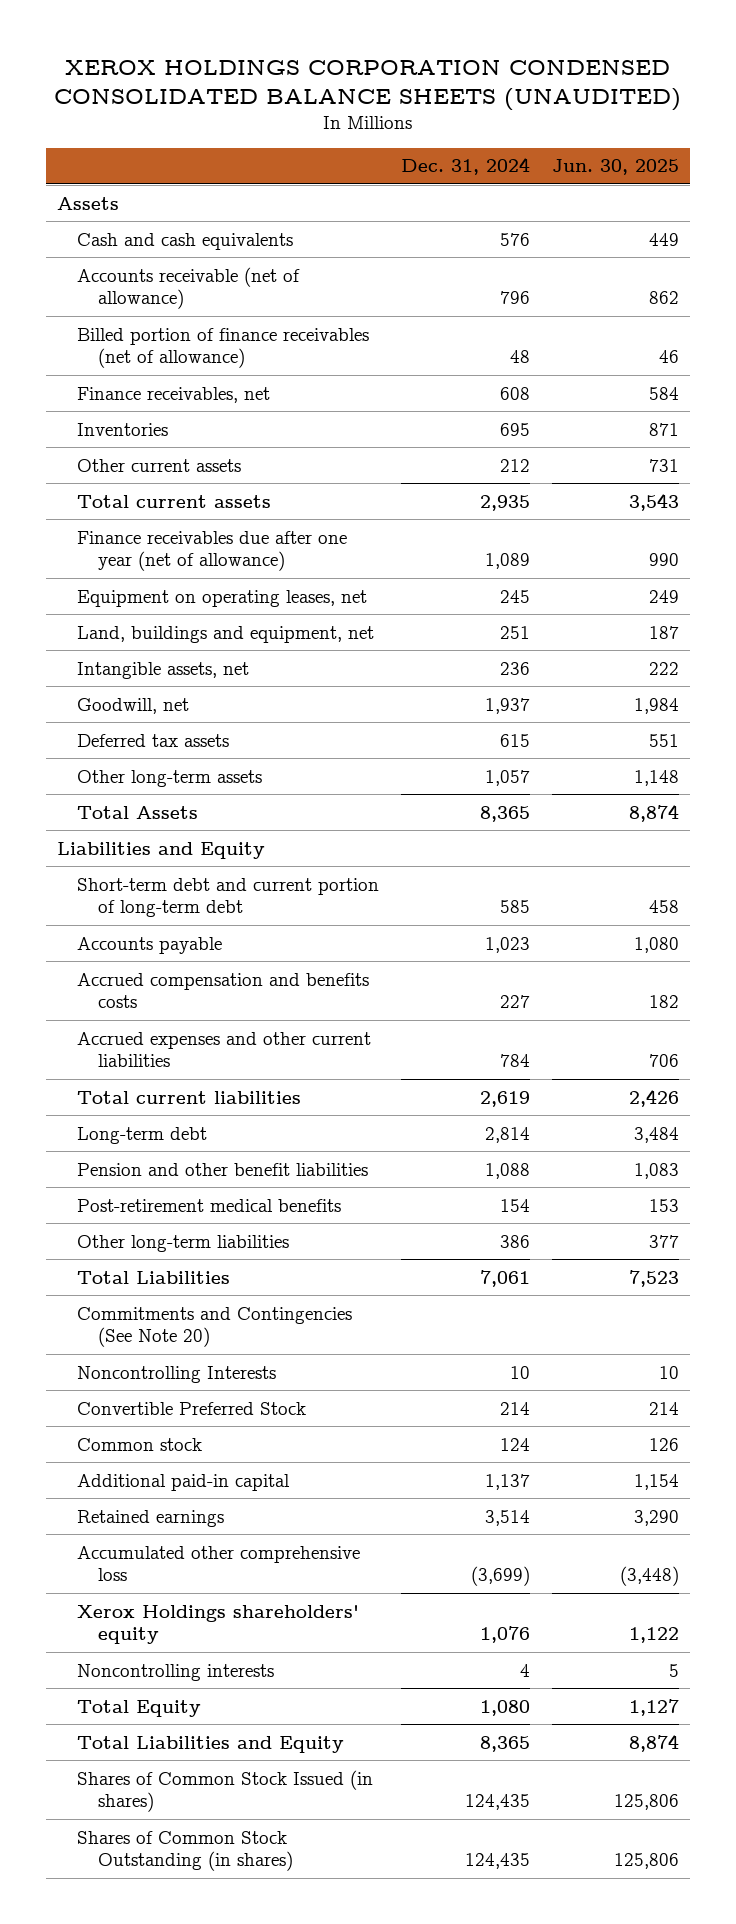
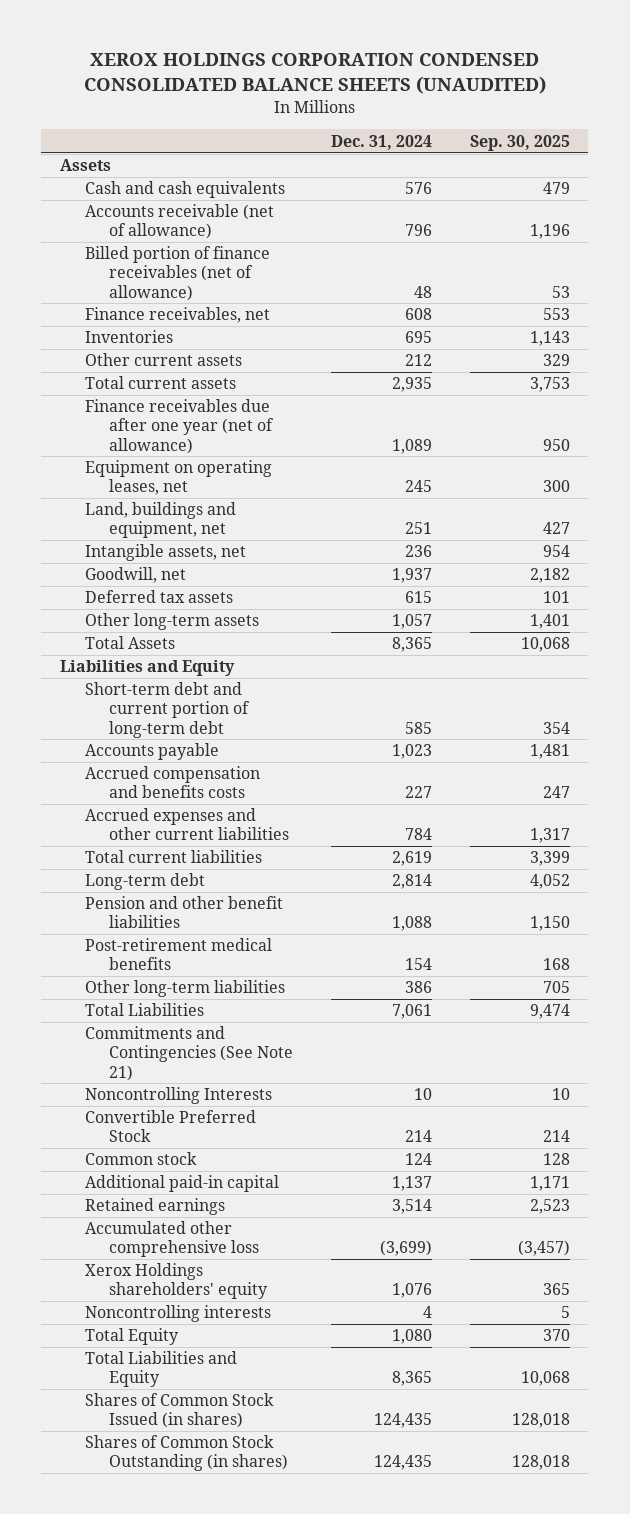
- | Dec. 31, 2024 | Jun. 30, 2025
+ | Dec. 31, 2024 | Sep. 30, 2025
- Commitments and Contingencies (See Note 20)
+ Commitments and Contingencies (See Note 21)

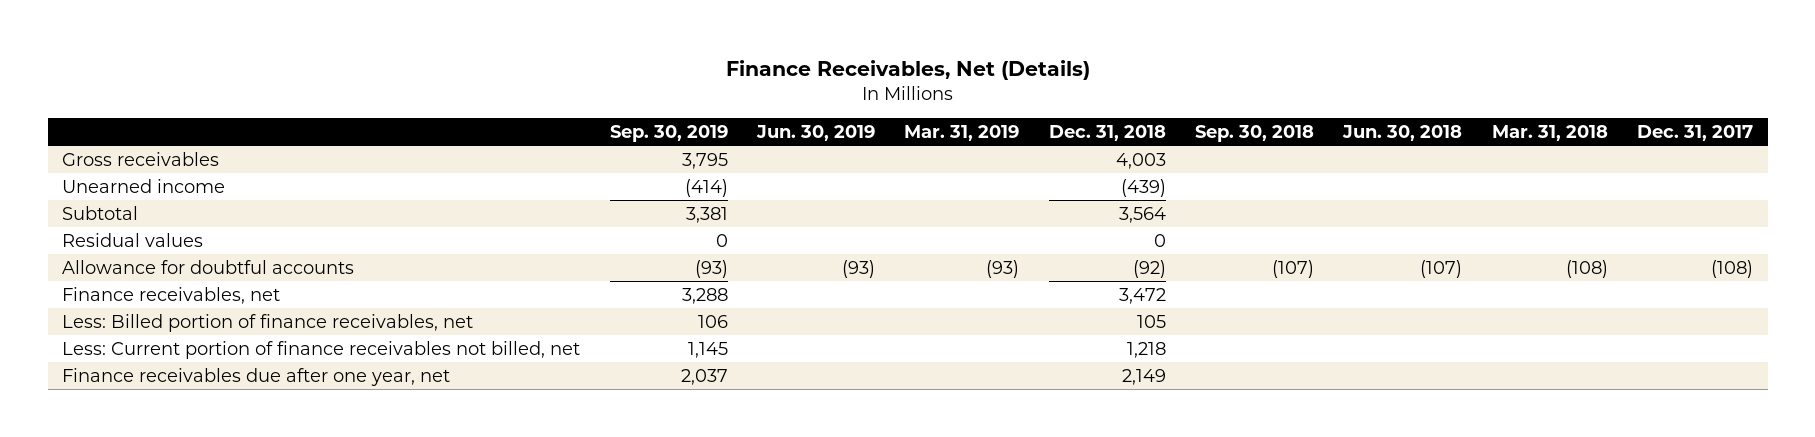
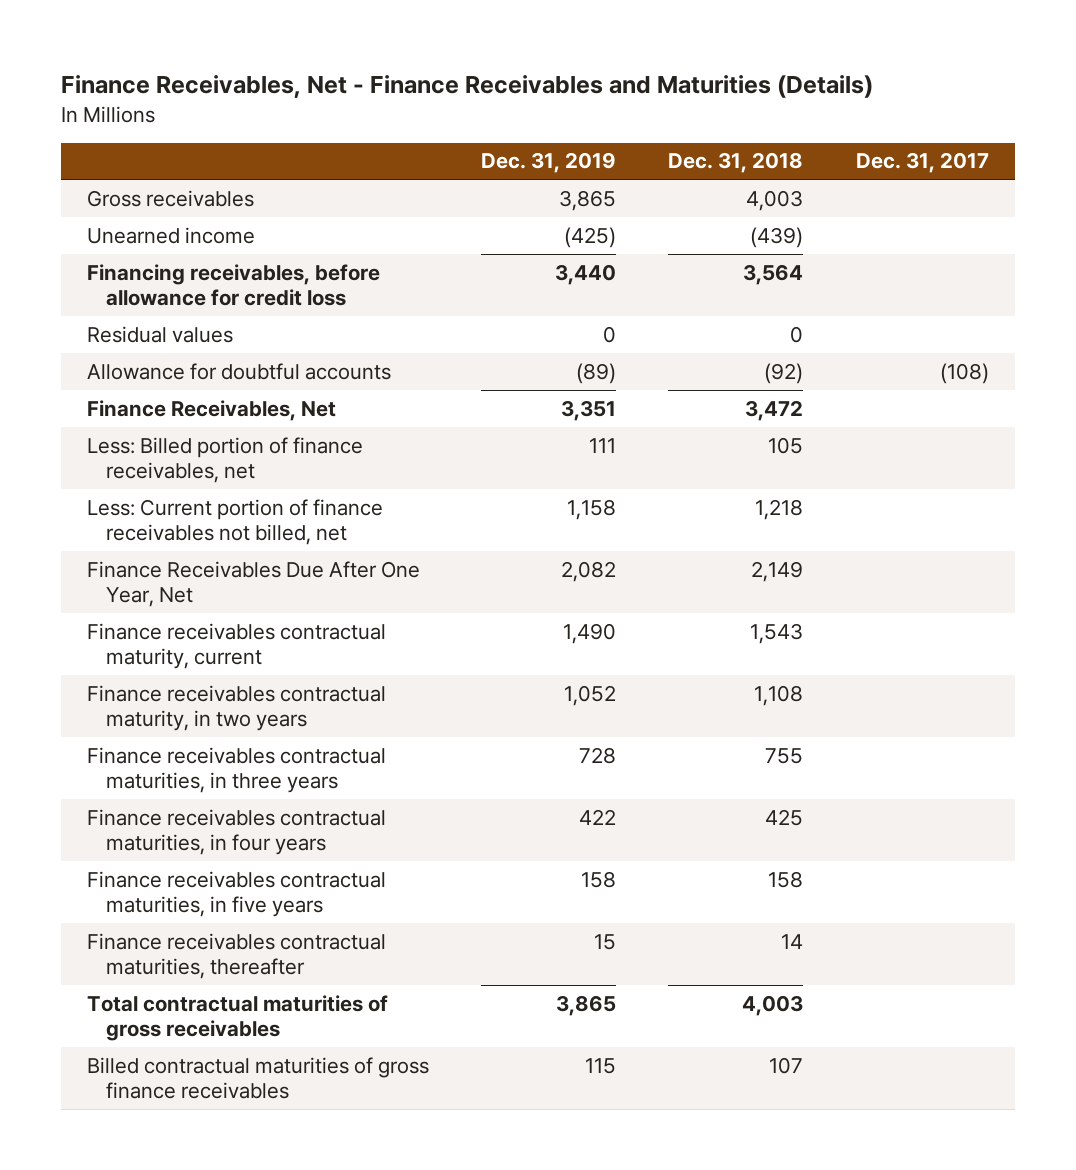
- Finance Receivables, Net (Details)
+ Finance Receivables, Net - Finance Receivables and Maturities (Details)
- | Sep. 30, 2019 | Jun. 30, 2019 | Mar. 31, 2019 | Dec. 31, 2018 | Sep. 30, 2018 | Jun. 30, 2018 | Mar. 31, 2018 | Dec. 31, 2017
+ | Dec. 31, 2019 | Dec. 31, 2018 | Dec. 31, 2017
- Subtotal | 3,381 | | | 3,564 | | | |
+ Financing receivables, before allowance for credit loss | 3,440 | 3,564 |
- Finance receivables, net | 3,288 | | | 3,472 | | | |
+ Finance Receivables, Net | 3,351 | 3,472 |
- Finance receivables due after one year, net | 2,037 | | | 2,149 | | | |
+ Finance Receivables Due After One Year, Net | 2,082 | 2,149 |
+ Finance receivables contractual maturity, current | 1,490 | 1,543 |
+ Finance receivables contractual maturity, in two years | 1,052 | 1,108 |
+ Finance receivables contractual maturities, in three years | 728 | 755 |
+ Finance receivables contractual maturities, in four years | 422 | 425 |
+ Finance receivables contractual maturities, in five years | 158 | 158 |
+ Finance receivables contractual maturities, thereafter | 15 | 14 |
+ Total contractual maturities of gross receivables | 3,865 | 4,003 |
+ Billed contractual maturities of gross finance receivables | 115 | 107 |

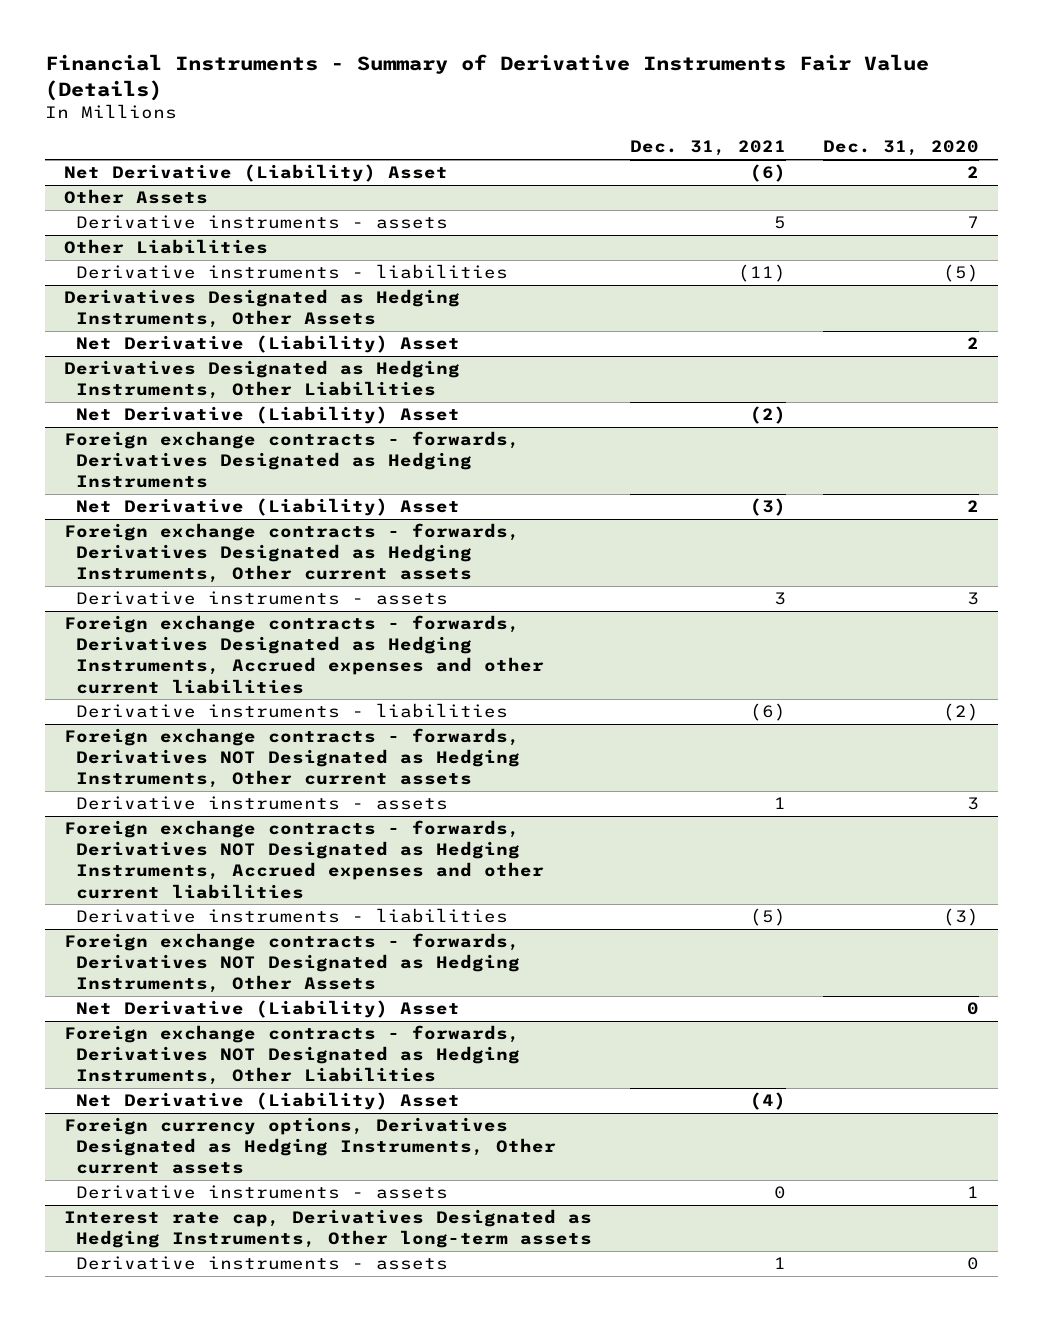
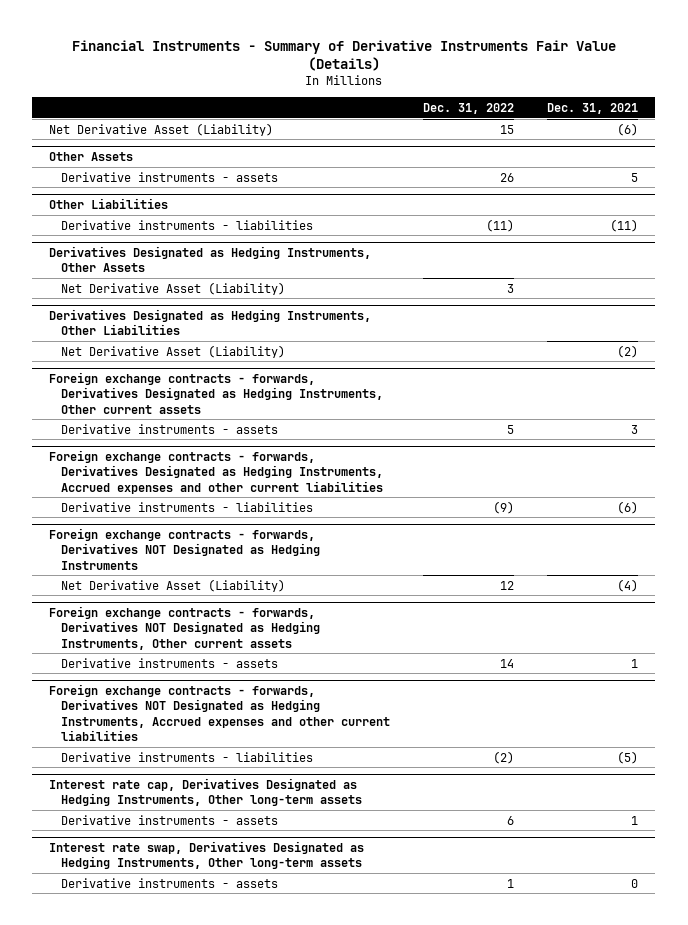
- | Dec. 31, 2021 | Dec. 31, 2020
+ | Dec. 31, 2022 | Dec. 31, 2021
- Net Derivative (Liability) Asset | (6) | 2
+ Net Derivative Asset (Liability) | 15 | (6)
@ Derivatives Designated as Hedging Instruments, Other Assets
- Net Derivative (Liability) Asset | | 2
+ Net Derivative Asset (Liability) | 3 |
@ Derivatives Designated as Hedging Instruments, Other Liabilities
- Net Derivative (Liability) Asset | (2) |
- Foreign exchange contracts - forwards, Derivatives Designated as Hedging Instruments
- Net Derivative (Liability) Asset | (3) | 2
@ Derivatives Designated as Hedging Instruments, Other Liabilities
+ Net Derivative Asset (Liability) | | (2)
+ Foreign exchange contracts - forwards, Derivatives NOT Designated as Hedging Instruments
+ Net Derivative Asset (Liability) | 12 | (4)
- Foreign exchange contracts - forwards, Derivatives NOT Designated as Hedging Instruments, Other Assets
- Net Derivative (Liability) Asset | | 0
- Foreign exchange contracts - forwards, Derivatives NOT Designated as Hedging Instruments, Other Liabilities
- Net Derivative (Liability) Asset | (4) |
- Foreign currency options, Derivatives Designated as Hedging Instruments, Other current assets
- Derivative instruments - assets | 0 | 1
+ Interest rate swap, Derivatives Designated as Hedging Instruments, Other long-term assets
+ Derivative instruments - assets | 1 | 0

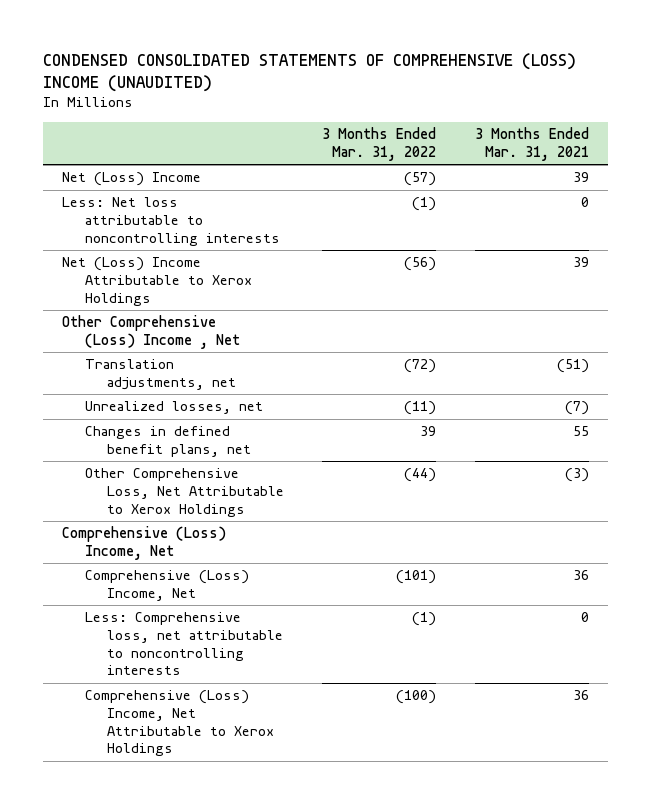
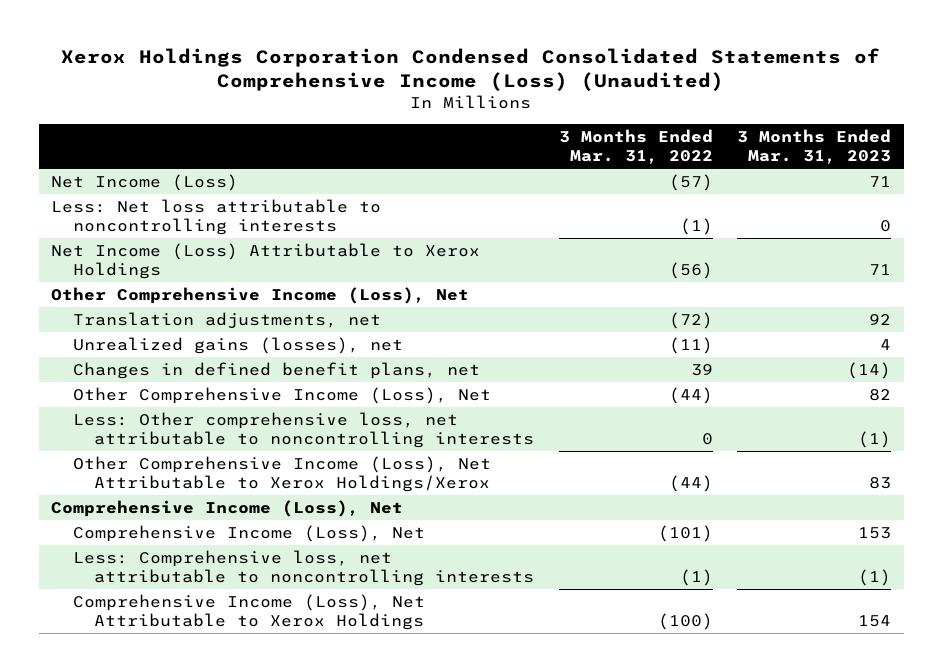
- CONDENSED CONSOLIDATED STATEMENTS OF COMPREHENSIVE (LOSS) INCOME (UNAUDITED)
+ Xerox Holdings Corporation Condensed Consolidated Statements of Comprehensive Income (Loss) (Unaudited)
- | 3 Months Ended Mar. 31, 2022 | 3 Months Ended Mar. 31, 2021
+ | 3 Months Ended Mar. 31, 2022 | 3 Months Ended Mar. 31, 2023
- Net (Loss) Income | (57) | 39
+ Net Income (Loss) | (57) | 71
- Net (Loss) Income Attributable to Xerox Holdings | (56) | 39
- Other Comprehensive (Loss) Income , Net
+ Net Income (Loss) Attributable to Xerox Holdings | (56) | 71
+ Other Comprehensive Income (Loss), Net
- Unrealized losses, net | (11) | (7)
+ Unrealized gains (losses), net | (11) | 4
- Other Comprehensive Loss, Net Attributable to Xerox Holdings | (44) | (3)
- Comprehensive (Loss) Income, Net
- Comprehensive (Loss) Income, Net | (101) | 36
+ Other Comprehensive Income (Loss), Net | (44) | 82
+ Less: Other comprehensive loss, net attributable to noncontrolling interests | 0 | (1)
+ Other Comprehensive Income (Loss), Net Attributable to Xerox Holdings/Xerox | (44) | 83
+ Comprehensive Income (Loss), Net
+ Comprehensive Income (Loss), Net | (101) | 153
- Comprehensive (Loss) Income, Net Attributable to Xerox Holdings | (100) | 36
+ Comprehensive Income (Loss), Net Attributable to Xerox Holdings | (100) | 154

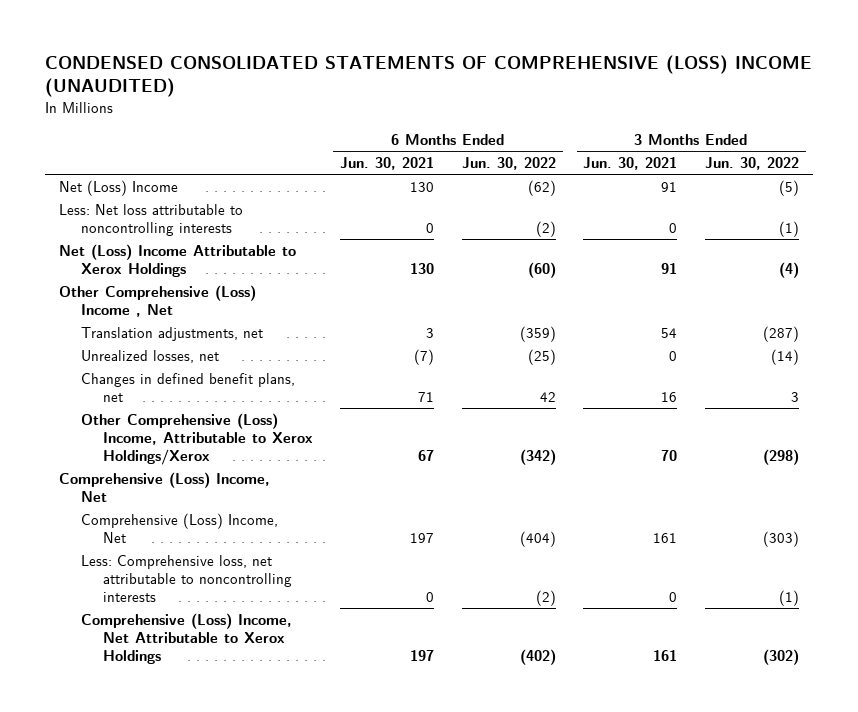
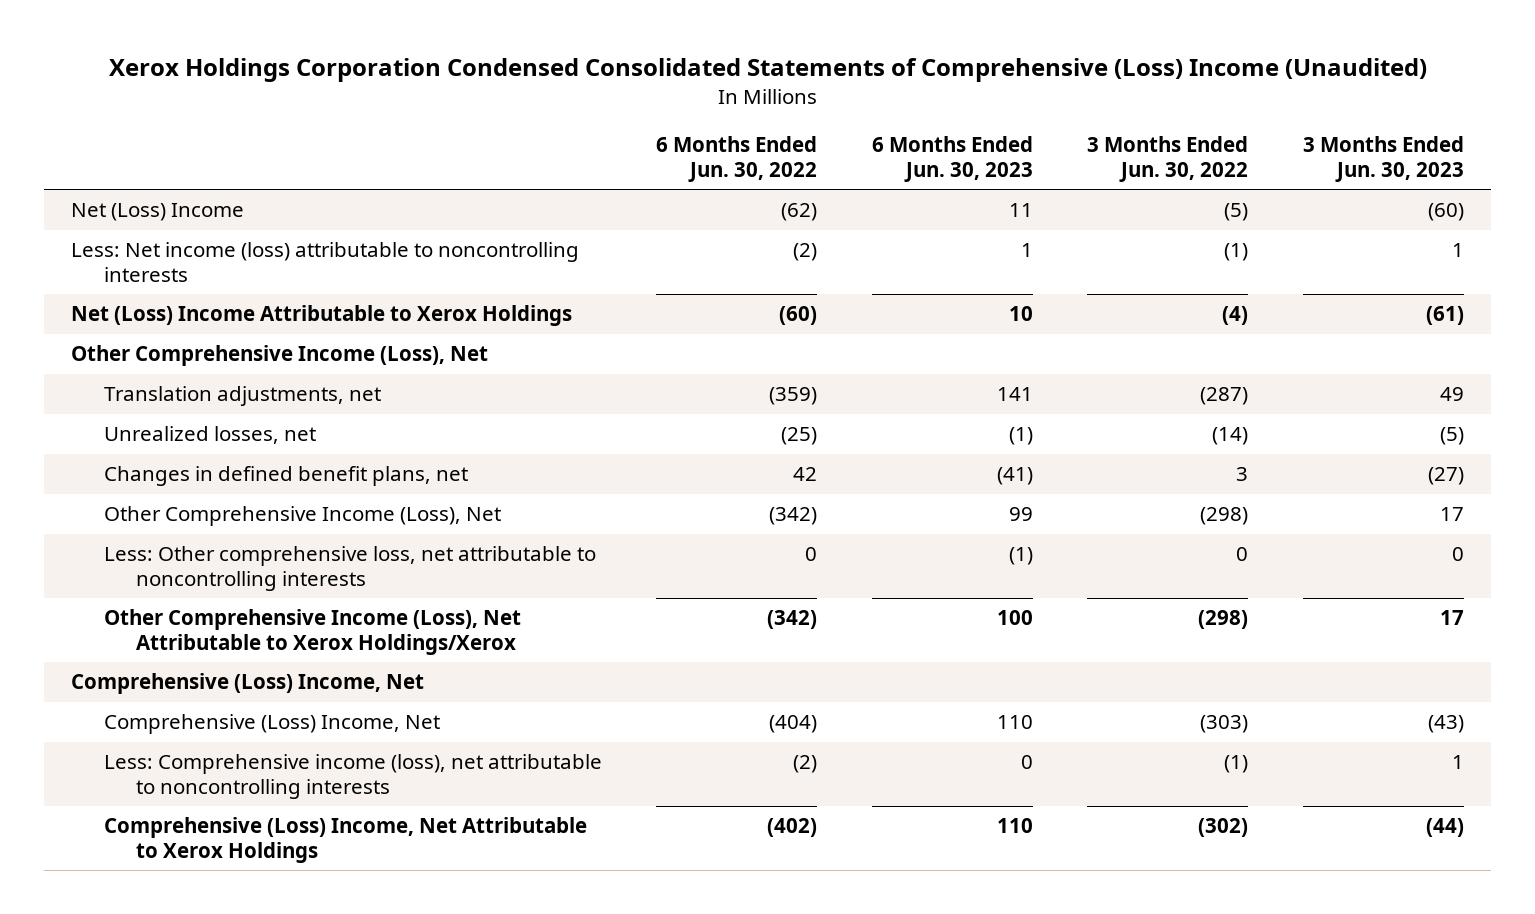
- CONDENSED CONSOLIDATED STATEMENTS OF COMPREHENSIVE (LOSS) INCOME (UNAUDITED)
+ Xerox Holdings Corporation Condensed Consolidated Statements of Comprehensive (Loss) Income (Unaudited)
- | 6 Months Ended Jun. 30, 2021 | 6 Months Ended Jun. 30, 2022 | 3 Months Ended Jun. 30, 2021 | 3 Months Ended Jun. 30, 2022
+ | 6 Months Ended Jun. 30, 2022 | 6 Months Ended Jun. 30, 2023 | 3 Months Ended Jun. 30, 2022 | 3 Months Ended Jun. 30, 2023
- Less: Net loss attributable to noncontrolling interests | 0 | (2) | 0 | (1)
+ Less: Net income (loss) attributable to noncontrolling interests | (2) | 1 | (1) | 1
- Other Comprehensive (Loss) Income , Net
+ Other Comprehensive Income (Loss), Net
- Other Comprehensive (Loss) Income, Attributable to Xerox Holdings/Xerox | 67 | (342) | 70 | (298)
+ Other Comprehensive Income (Loss), Net | (342) | 99 | (298) | 17
+ Less: Other comprehensive loss, net attributable to noncontrolling interests | 0 | (1) | 0 | 0
+ Other Comprehensive Income (Loss), Net Attributable to Xerox Holdings/Xerox | (342) | 100 | (298) | 17
- Less: Comprehensive loss, net attributable to noncontrolling interests | 0 | (2) | 0 | (1)
+ Less: Comprehensive income (loss), net attributable to noncontrolling interests | (2) | 0 | (1) | 1

